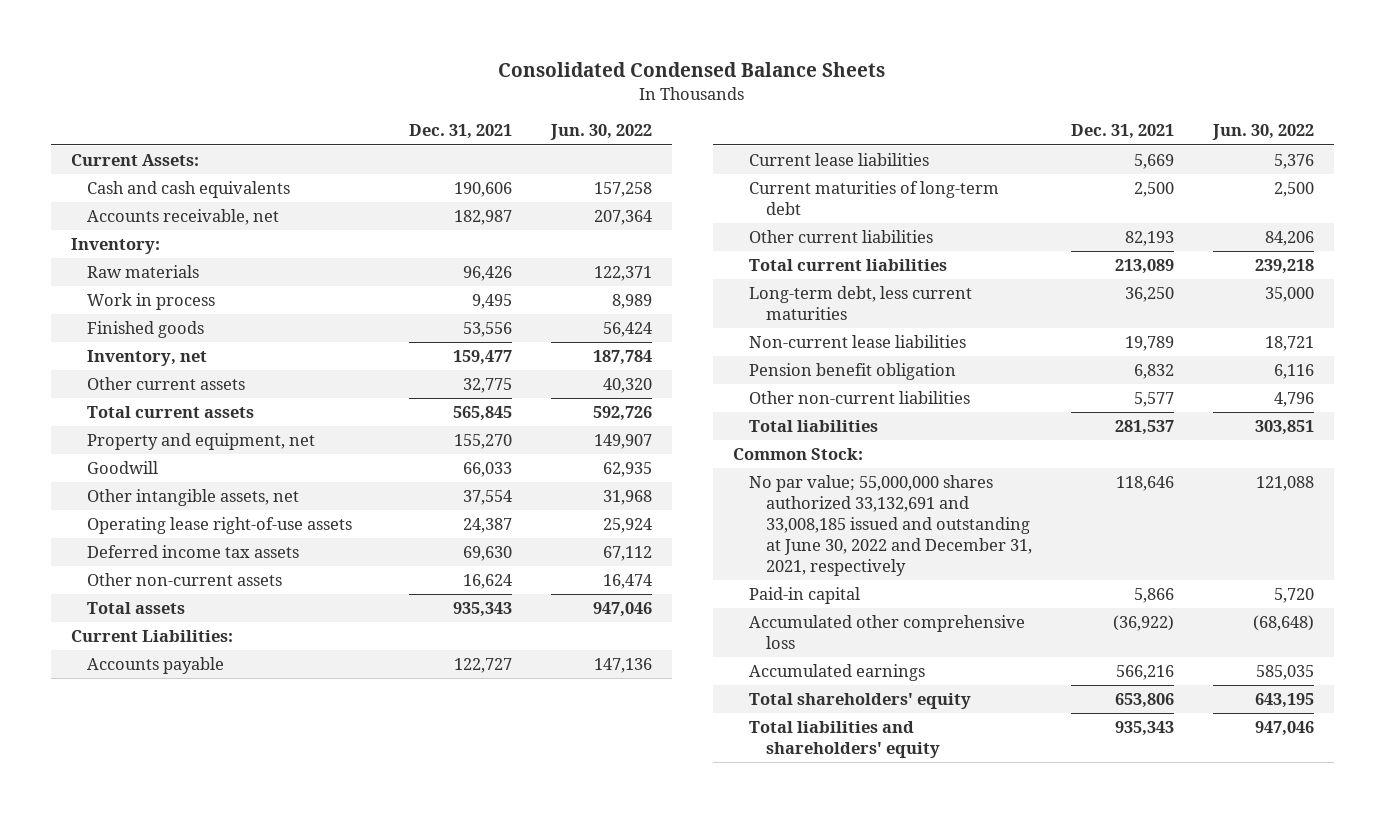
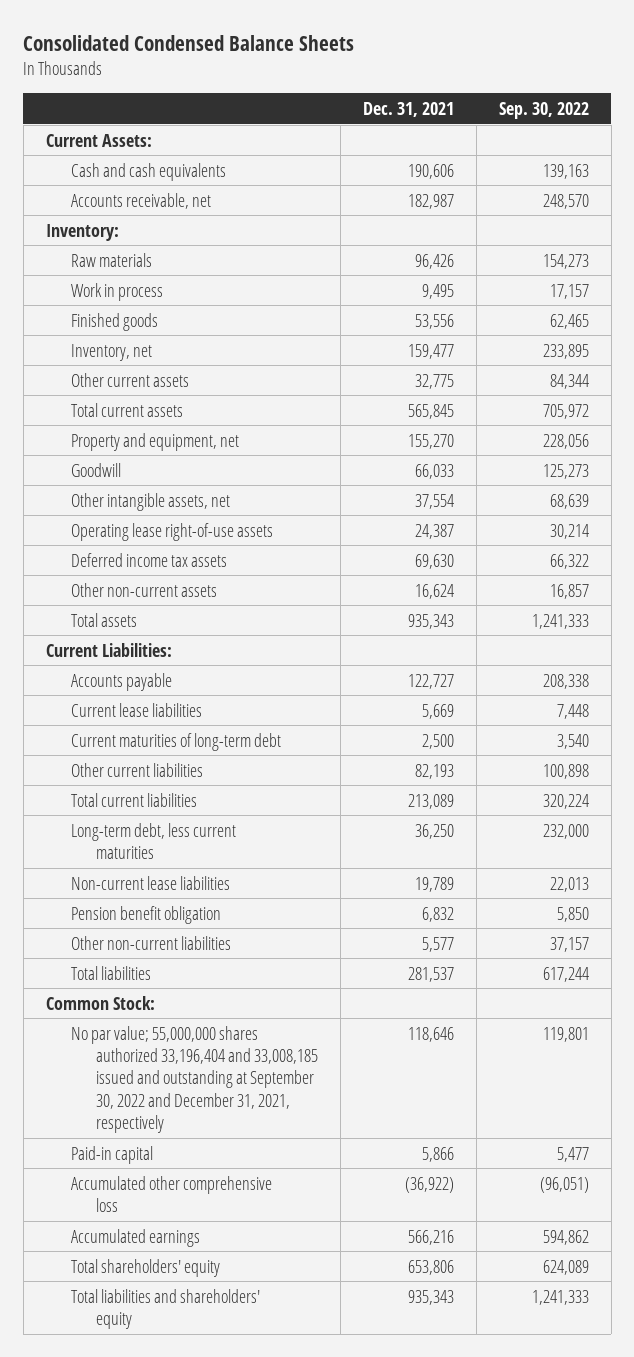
- | Dec. 31, 2021 | Jun. 30, 2022
+ | Dec. 31, 2021 | Sep. 30, 2022
- No par value; 55,000,000 shares authorized 33,132,691 and 33,008,185 issued and outstanding at June 30, 2022 and December 31, 2021, respectively | 118,646 | 121,088
+ No par value; 55,000,000 shares authorized 33,196,404 and 33,008,185 issued and outstanding at September 30, 2022 and December 31, 2021, respectively | 118,646 | 119,801

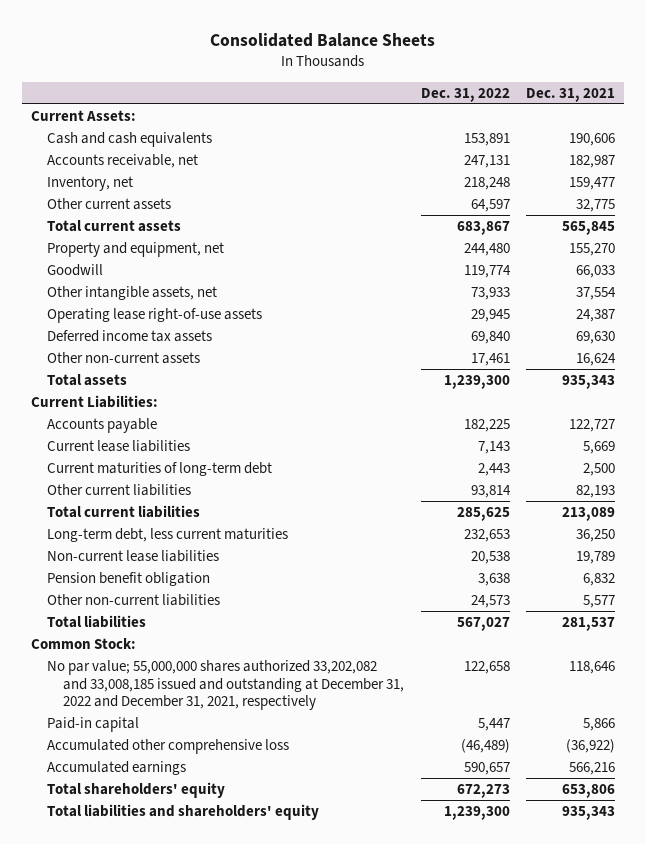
- Consolidated Condensed Balance Sheets
+ Consolidated Balance Sheets
- | Dec. 31, 2021 | Sep. 30, 2022
+ | Dec. 31, 2022 | Dec. 31, 2021
- Inventory:
- Raw materials | 96,426 | 154,273
- Work in process | 9,495 | 17,157
- Finished goods | 53,556 | 62,465
- No par value; 55,000,000 shares authorized 33,196,404 and 33,008,185 issued and outstanding at September 30, 2022 and December 31, 2021, respectively | 118,646 | 119,801
+ No par value; 55,000,000 shares authorized 33,202,082 and 33,008,185 issued and outstanding at December 31, 2022 and December 31, 2021, respectively | 122,658 | 118,646

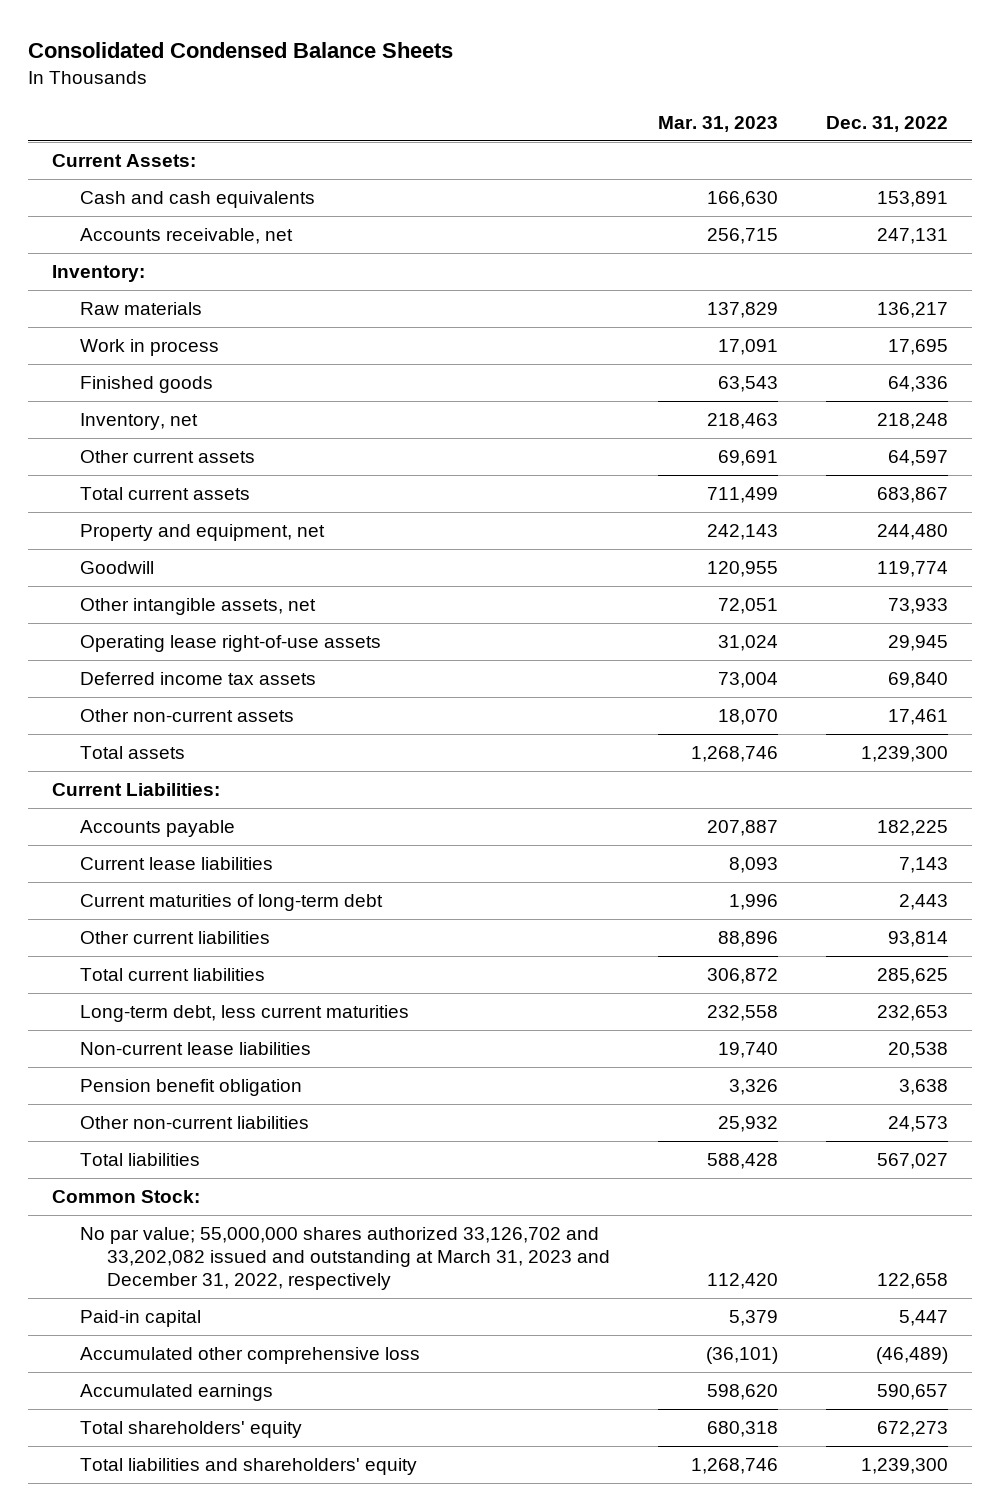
- Consolidated Balance Sheets
+ Consolidated Condensed Balance Sheets
- | Dec. 31, 2022 | Dec. 31, 2021
+ | Mar. 31, 2023 | Dec. 31, 2022
+ Inventory:
+ Raw materials | 137,829 | 136,217
+ Work in process | 17,091 | 17,695
+ Finished goods | 63,543 | 64,336
- No par value; 55,000,000 shares authorized 33,202,082 and 33,008,185 issued and outstanding at December 31, 2022 and December 31, 2021, respectively | 122,658 | 118,646
+ No par value; 55,000,000 shares authorized 33,126,702 and 33,202,082 issued and outstanding at March 31, 2023 and December 31, 2022, respectively | 112,420 | 122,658

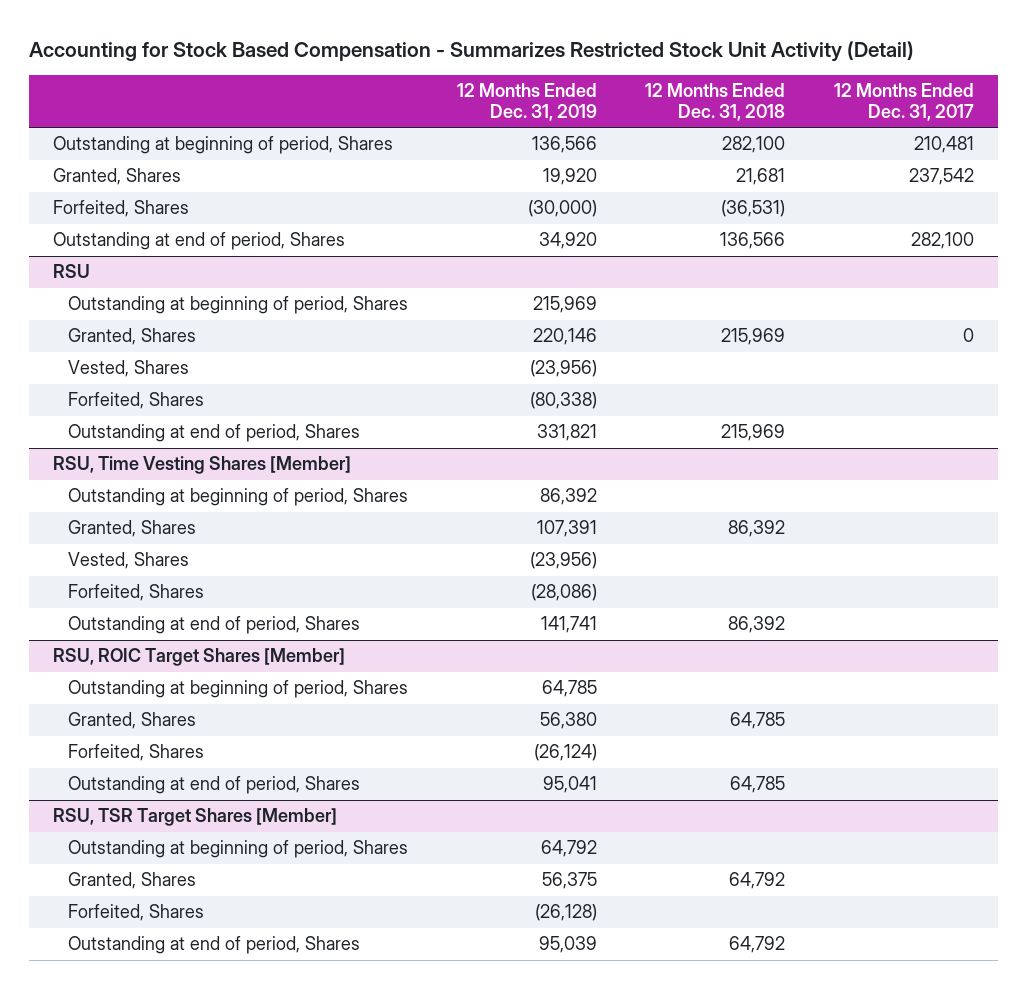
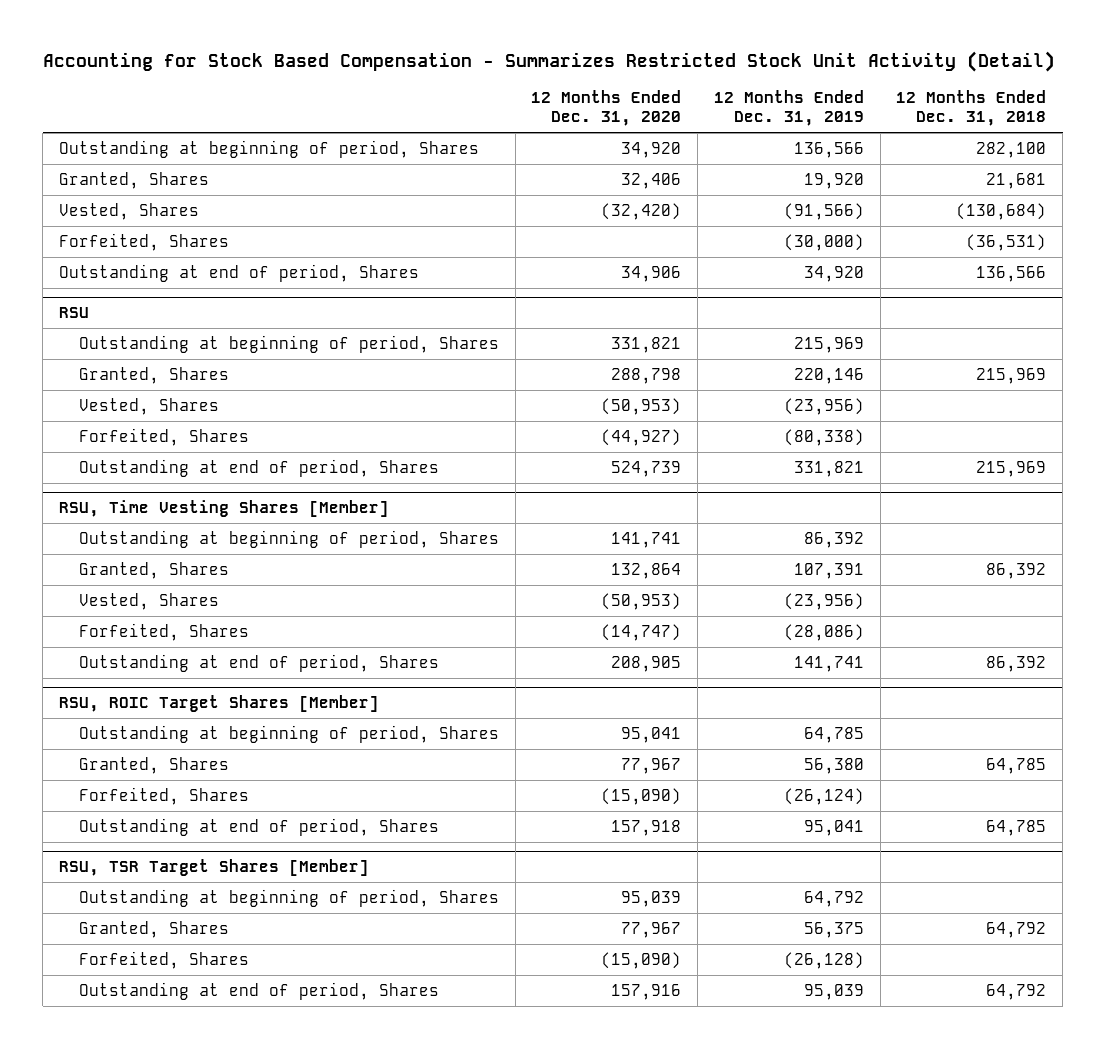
- | 12 Months Ended Dec. 31, 2019 | 12 Months Ended Dec. 31, 2018 | 12 Months Ended Dec. 31, 2017
+ | 12 Months Ended Dec. 31, 2020 | 12 Months Ended Dec. 31, 2019 | 12 Months Ended Dec. 31, 2018
+ Vested, Shares | (32,420) | (91,566) | (130,684)

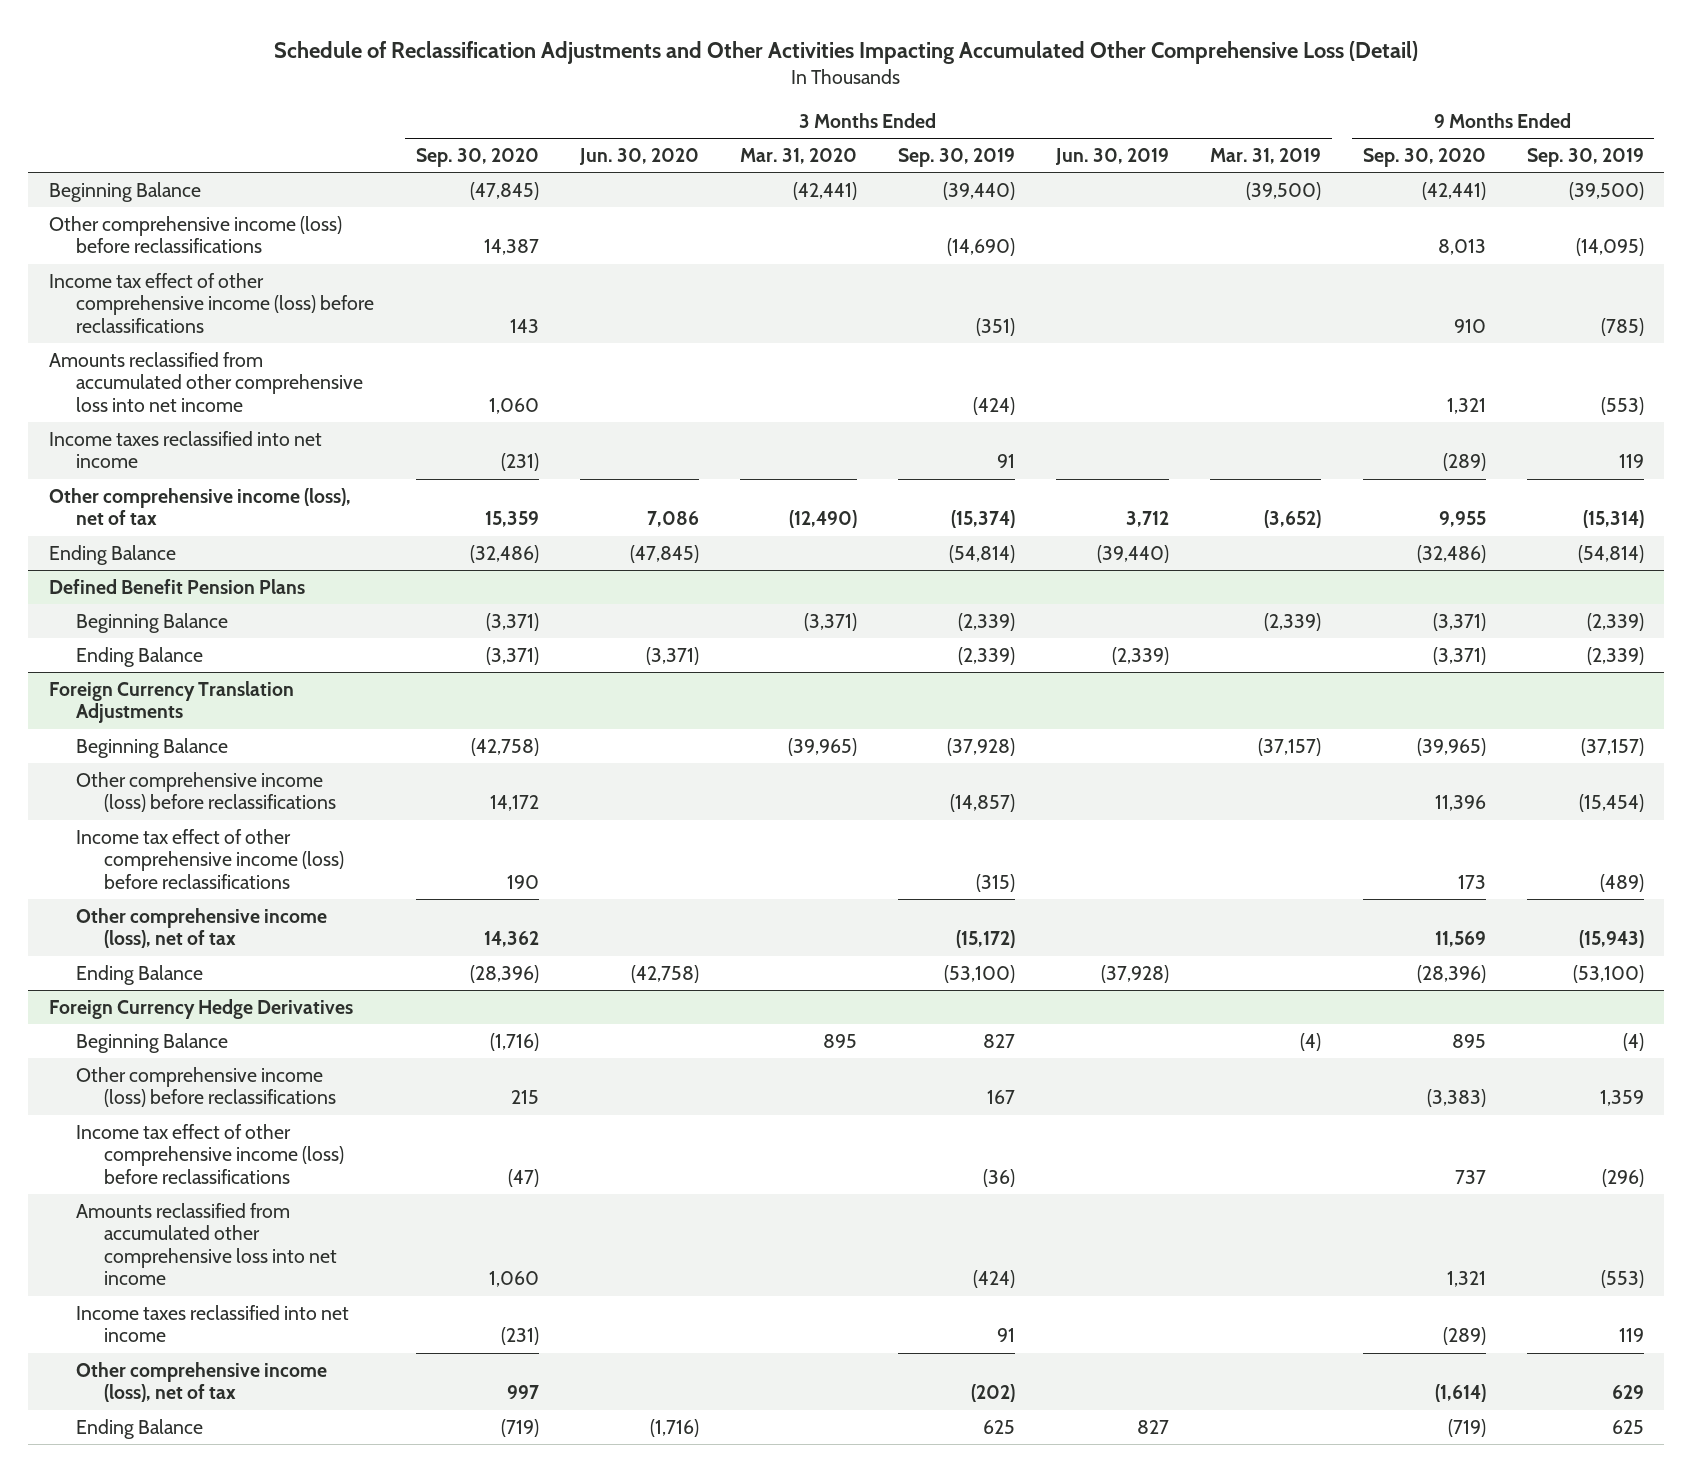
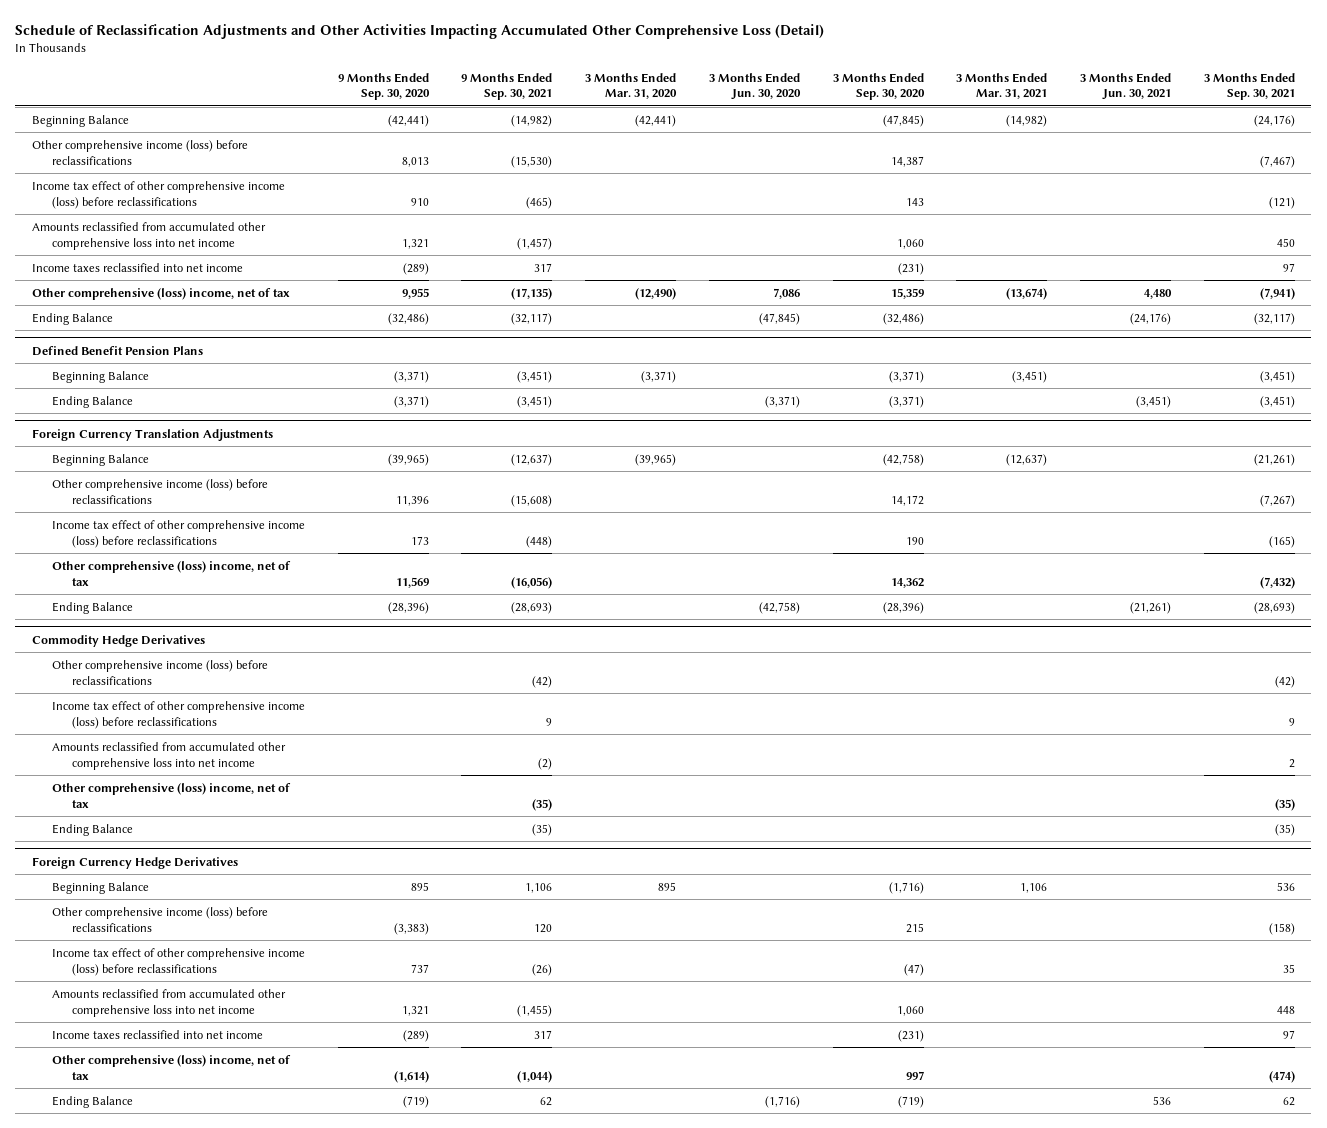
- | 3 Months Ended Sep. 30, 2020 | 3 Months Ended Jun. 30, 2020 | 3 Months Ended Mar. 31, 2020 | 3 Months Ended Sep. 30, 2019 | 3 Months Ended Jun. 30, 2019 | 3 Months Ended Mar. 31, 2019 | 9 Months Ended Sep. 30, 2020 | 9 Months Ended Sep. 30, 2019
+ | 9 Months Ended Sep. 30, 2020 | 9 Months Ended Sep. 30, 2021 | 3 Months Ended Mar. 31, 2020 | 3 Months Ended Jun. 30, 2020 | 3 Months Ended Sep. 30, 2020 | 3 Months Ended Mar. 31, 2021 | 3 Months Ended Jun. 30, 2021 | 3 Months Ended Sep. 30, 2021
- Other comprehensive income (loss), net of tax | 15,359 | 7,086 | (12,490) | (15,374) | 3,712 | (3,652) | 9,955 | (15,314)
+ Other comprehensive (loss) income, net of tax | 9,955 | (17,135) | (12,490) | 7,086 | 15,359 | (13,674) | 4,480 | (7,941)
@ Foreign Currency Translation Adjustments
- Other comprehensive income (loss), net of tax | 14,362 | | | (15,172) | | | 11,569 | (15,943)
+ Other comprehensive (loss) income, net of tax | 11,569 | (16,056) | | | 14,362 | | | (7,432)
+ Commodity Hedge Derivatives
+ Other comprehensive income (loss) before reclassifications | | (42) | | | | | | (42)
+ Income tax effect of other comprehensive income (loss) before reclassifications | | 9 | | | | | | 9
+ Amounts reclassified from accumulated other comprehensive loss into net income | | (2) | | | | | | 2
+ Other comprehensive (loss) income, net of tax | | (35) | | | | | | (35)
+ Ending Balance | | (35) | | | | | | (35)
@ Foreign Currency Hedge Derivatives
- Other comprehensive income (loss), net of tax | 997 | | | (202) | | | (1,614) | 629
+ Other comprehensive (loss) income, net of tax | (1,614) | (1,044) | | | 997 | | | (474)

